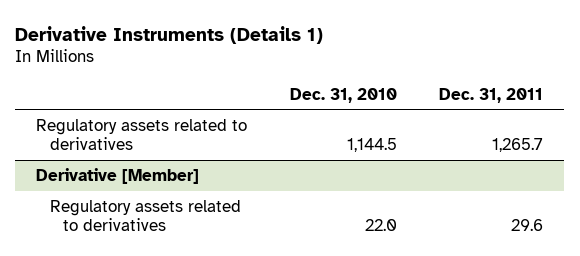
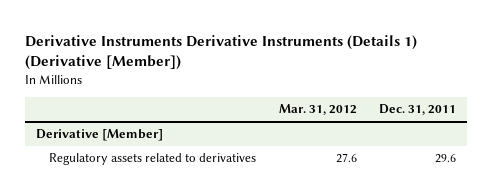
- Derivative Instruments (Details 1)
+ Derivative Instruments Derivative Instruments (Details 1) (Derivative [Member])
- | Dec. 31, 2010 | Dec. 31, 2011
+ | Mar. 31, 2012 | Dec. 31, 2011
- Regulatory assets related to derivatives | 1,144.5 | 1,265.7

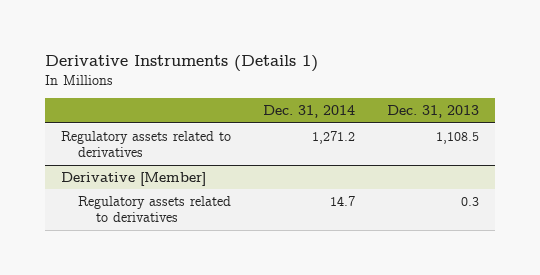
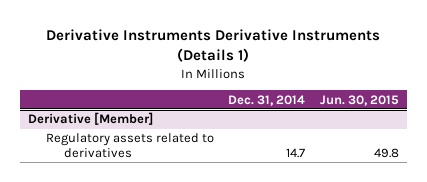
- Derivative Instruments (Details 1)
+ Derivative Instruments Derivative Instruments (Details 1)
- | Dec. 31, 2014 | Dec. 31, 2013
+ | Dec. 31, 2014 | Jun. 30, 2015
- Regulatory assets related to derivatives | 1,271.2 | 1,108.5

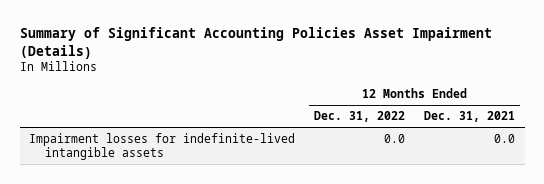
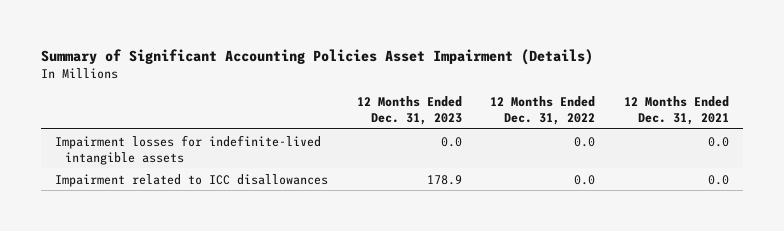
- | 12 Months Ended Dec. 31, 2022 | 12 Months Ended Dec. 31, 2021
+ | 12 Months Ended Dec. 31, 2023 | 12 Months Ended Dec. 31, 2022 | 12 Months Ended Dec. 31, 2021
+ Impairment related to ICC disallowances | 178.9 | 0.0 | 0.0

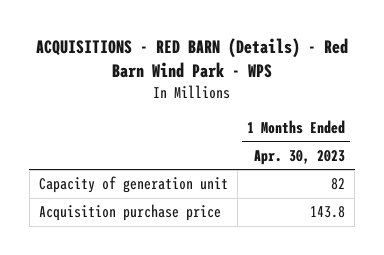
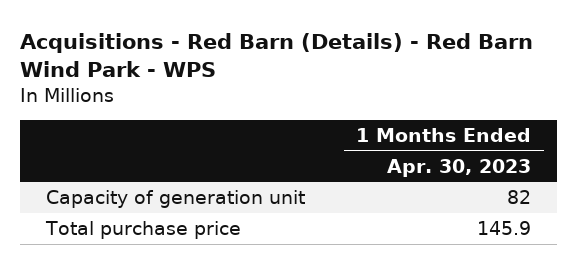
- ACQUISITIONS - RED BARN (Details) - Red Barn Wind Park - WPS
+ Acquisitions - Red Barn (Details) - Red Barn Wind Park - WPS
- Acquisition purchase price | 143.8
+ Total purchase price | 145.9

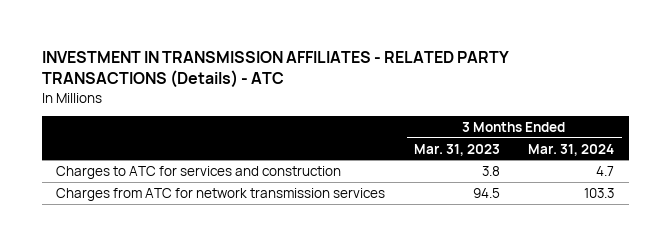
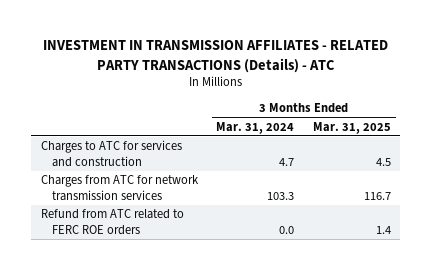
- | 3 Months Ended Mar. 31, 2023 | 3 Months Ended Mar. 31, 2024
+ | 3 Months Ended Mar. 31, 2024 | 3 Months Ended Mar. 31, 2025
+ Refund from ATC related to FERC ROE orders | 0.0 | 1.4

